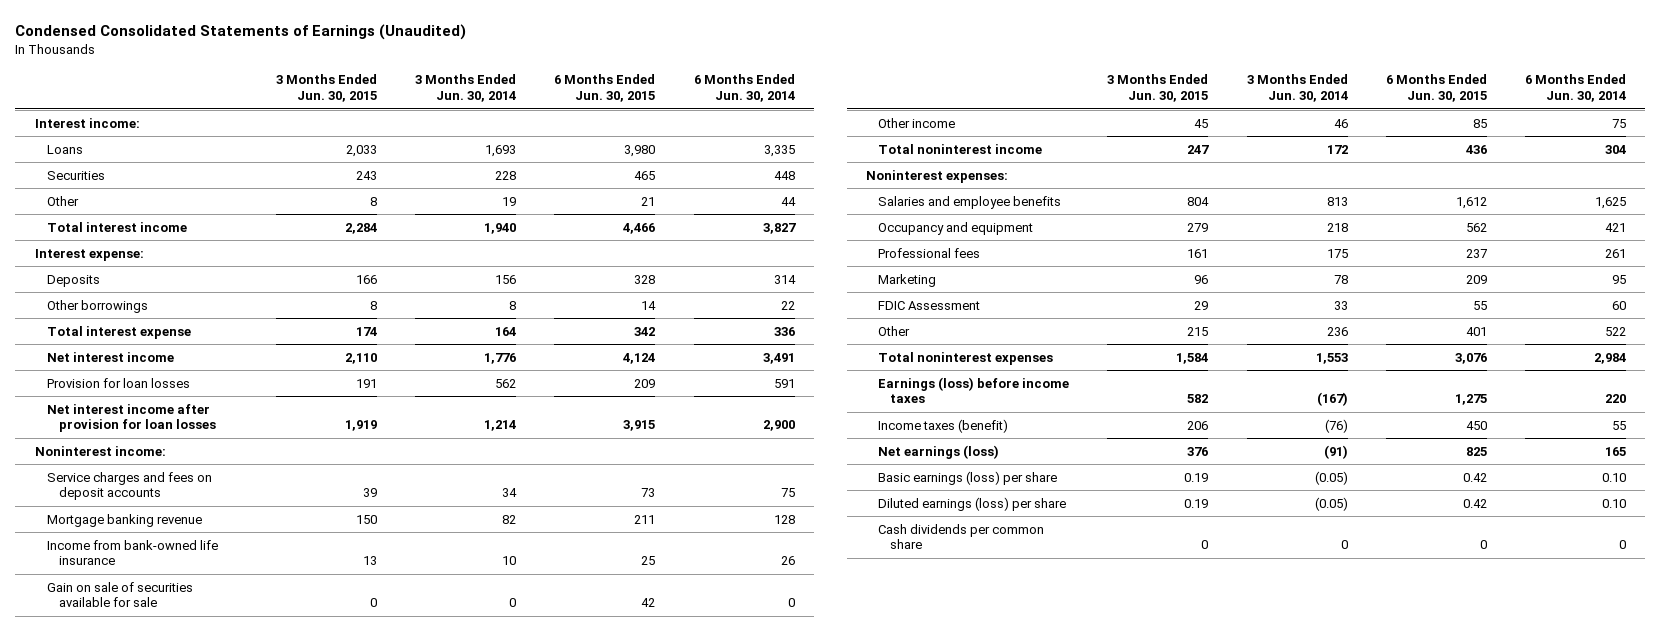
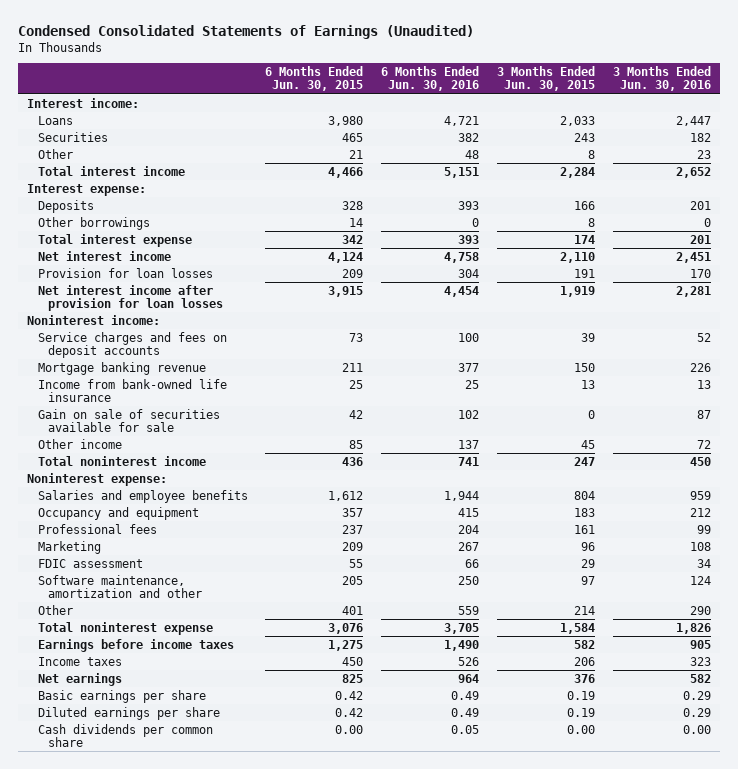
- | 3 Months Ended Jun. 30, 2015 | 3 Months Ended Jun. 30, 2014 | 6 Months Ended Jun. 30, 2015 | 6 Months Ended Jun. 30, 2014
+ | 6 Months Ended Jun. 30, 2015 | 6 Months Ended Jun. 30, 2016 | 3 Months Ended Jun. 30, 2015 | 3 Months Ended Jun. 30, 2016
- Noninterest expenses:
+ Noninterest expense:
- Occupancy and equipment | 279 | 218 | 562 | 421
+ Occupancy and equipment | 357 | 415 | 183 | 212
- FDIC Assessment | 29 | 33 | 55 | 60
- Other | 215 | 236 | 401 | 522
- Total noninterest expenses | 1,584 | 1,553 | 3,076 | 2,984
- Earnings (loss) before income taxes | 582 | (167) | 1,275 | 220
- Income taxes (benefit) | 206 | (76) | 450 | 55
- Net earnings (loss) | 376 | (91) | 825 | 165
- Basic earnings (loss) per share | 0.19 | (0.05) | 0.42 | 0.10
- Diluted earnings (loss) per share | 0.19 | (0.05) | 0.42 | 0.10
- Cash dividends per common share | 0 | 0 | 0 | 0
+ FDIC assessment | 55 | 66 | 29 | 34
+ Software maintenance, amortization and other | 205 | 250 | 97 | 124
+ Other | 401 | 559 | 214 | 290
+ Total noninterest expense | 3,076 | 3,705 | 1,584 | 1,826
+ Earnings before income taxes | 1,275 | 1,490 | 582 | 905
+ Income taxes | 450 | 526 | 206 | 323
+ Net earnings | 825 | 964 | 376 | 582
+ Basic earnings per share | 0.42 | 0.49 | 0.19 | 0.29
+ Diluted earnings per share | 0.42 | 0.49 | 0.19 | 0.29
+ Cash dividends per common share | 0.00 | 0.05 | 0.00 | 0.00

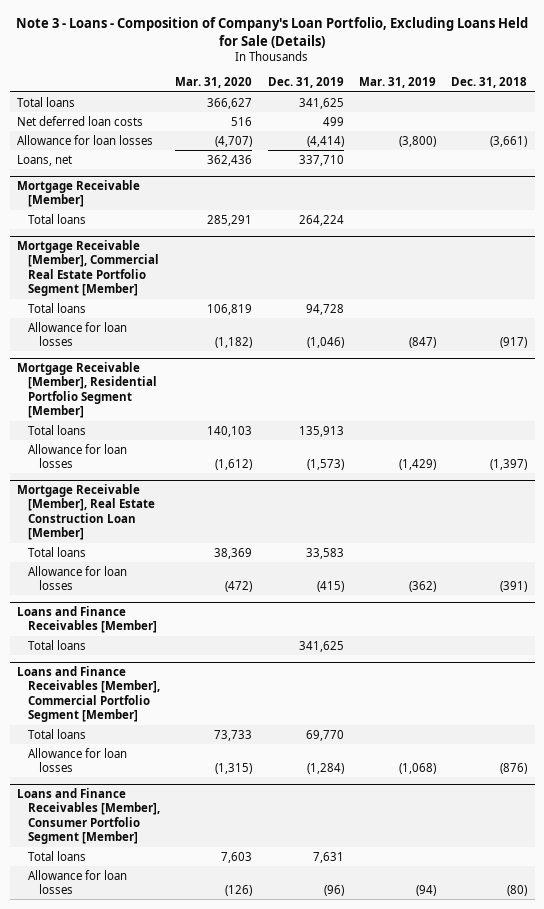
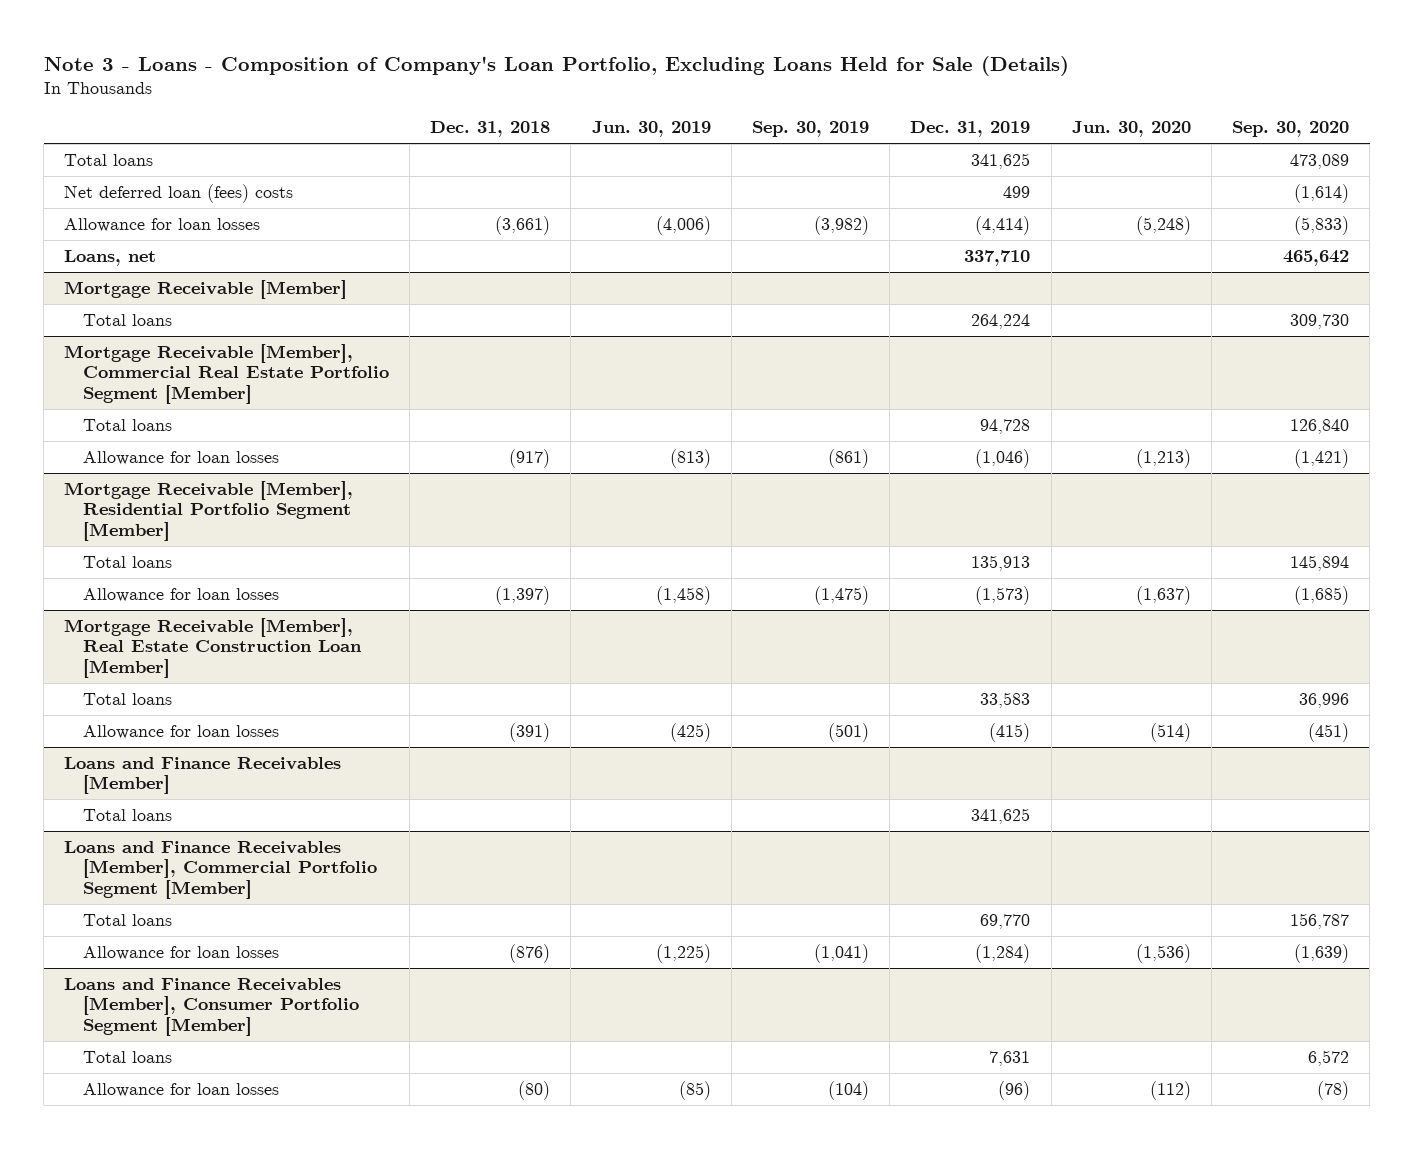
- | Mar. 31, 2020 | Dec. 31, 2019 | Mar. 31, 2019 | Dec. 31, 2018
+ | Dec. 31, 2018 | Jun. 30, 2019 | Sep. 30, 2019 | Dec. 31, 2019 | Jun. 30, 2020 | Sep. 30, 2020
- Net deferred loan costs | 516 | 499 | |
+ Net deferred loan (fees) costs | | | | 499 | | (1,614)

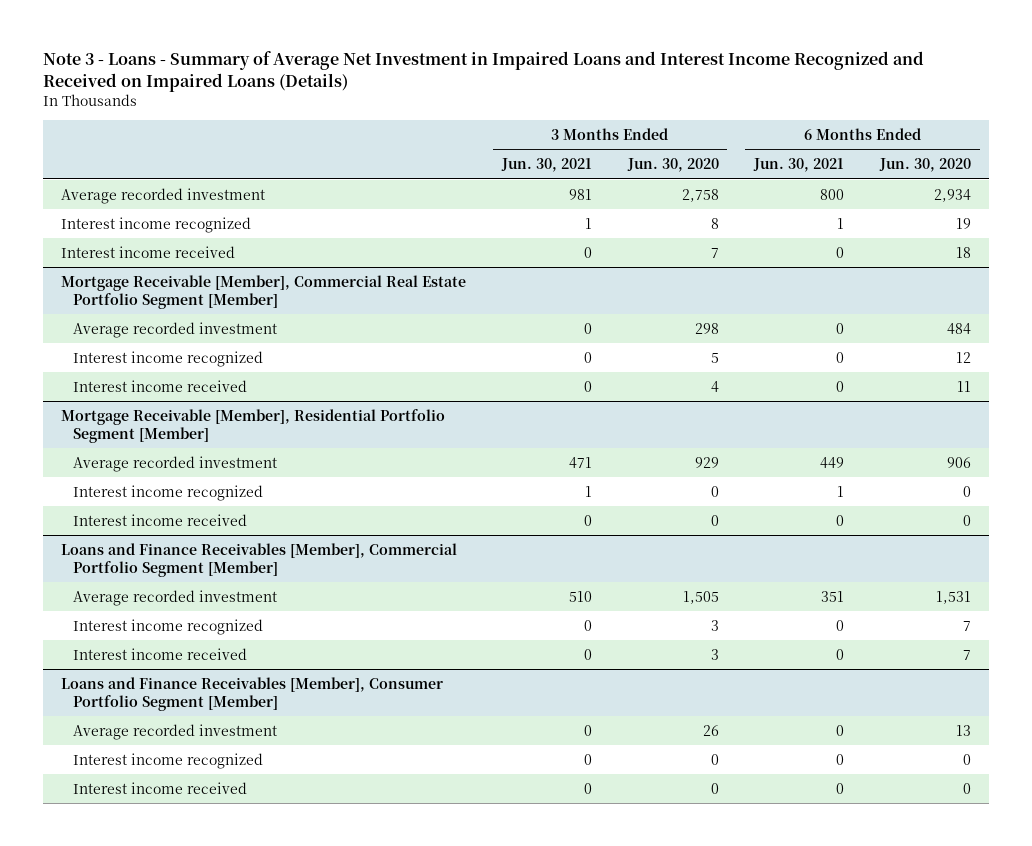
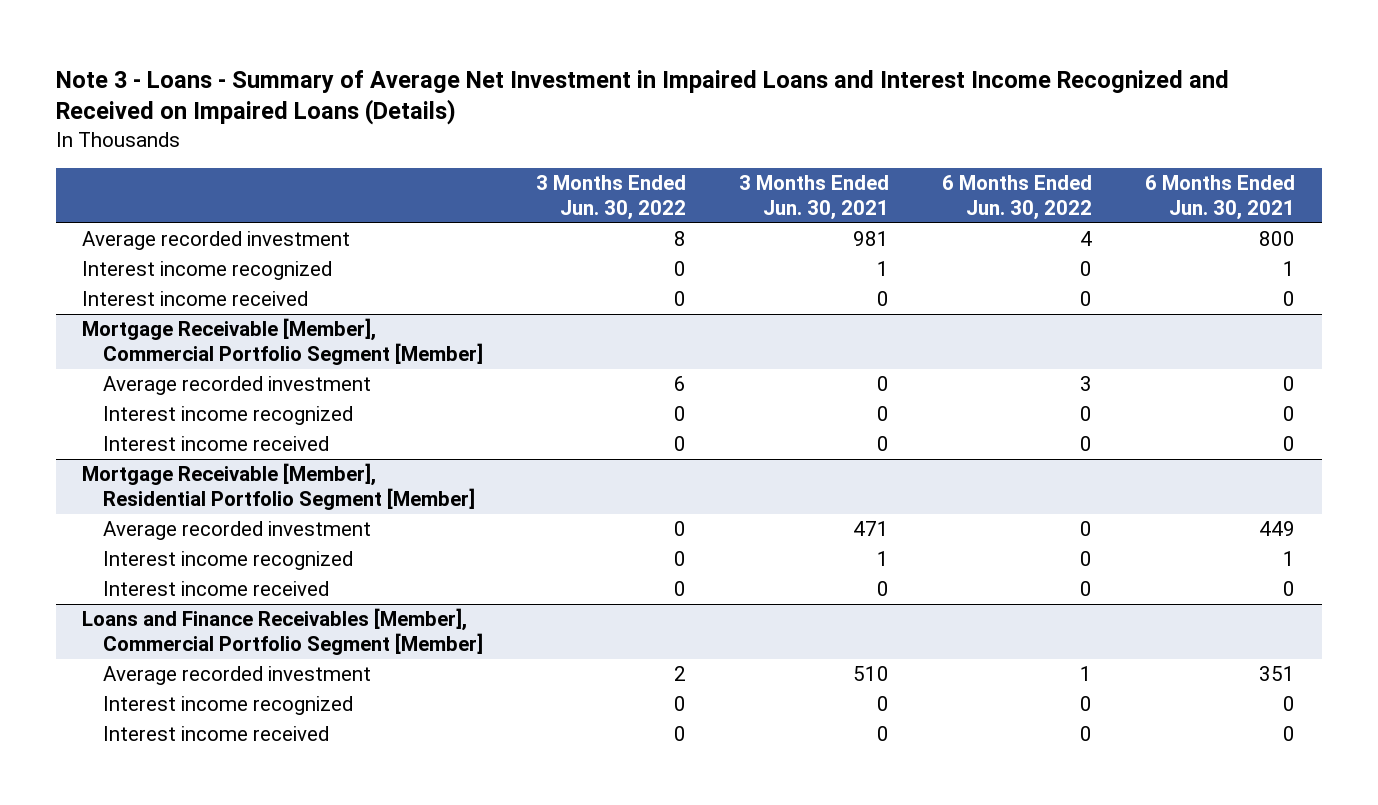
- | 3 Months Ended Jun. 30, 2021 | 3 Months Ended Jun. 30, 2020 | 6 Months Ended Jun. 30, 2021 | 6 Months Ended Jun. 30, 2020
+ | 3 Months Ended Jun. 30, 2022 | 3 Months Ended Jun. 30, 2021 | 6 Months Ended Jun. 30, 2022 | 6 Months Ended Jun. 30, 2021
- Mortgage Receivable [Member], Commercial Real Estate Portfolio Segment [Member]
+ Mortgage Receivable [Member], Commercial Portfolio Segment [Member]
- Loans and Finance Receivables [Member], Consumer Portfolio Segment [Member]
- Average recorded investment | 0 | 26 | 0 | 13
- Interest income recognized | 0 | 0 | 0 | 0
- Interest income received | 0 | 0 | 0 | 0

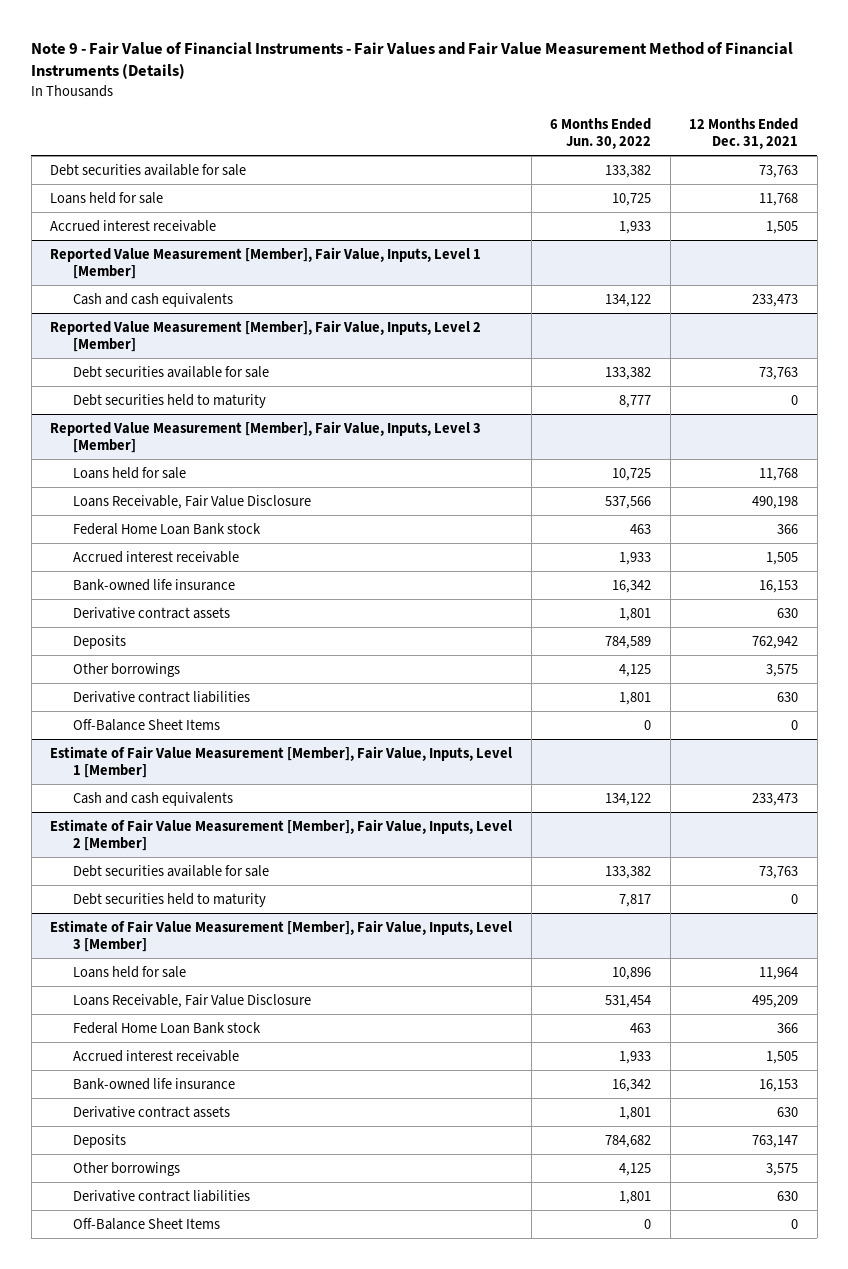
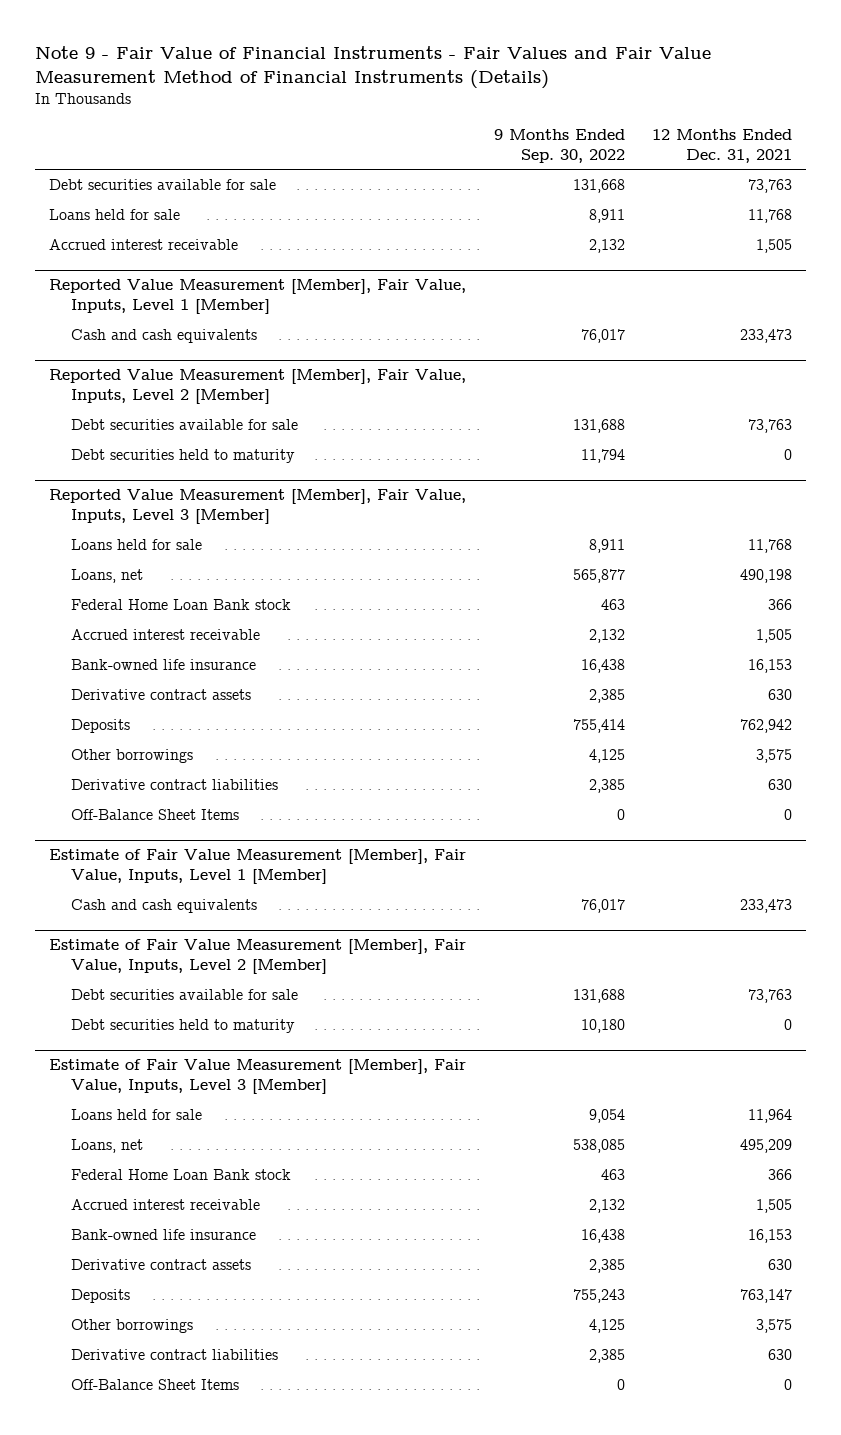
- | 6 Months Ended Jun. 30, 2022 | 12 Months Ended Dec. 31, 2021
+ | 9 Months Ended Sep. 30, 2022 | 12 Months Ended Dec. 31, 2021
@ Reported Value Measurement [Member], Fair Value, Inputs, Level 3 [Member]
- Loans Receivable, Fair Value Disclosure | 537,566 | 490,198
+ Loans, net | 565,877 | 490,198
@ Estimate of Fair Value Measurement [Member], Fair Value, Inputs, Level 3 [Member]
- Loans Receivable, Fair Value Disclosure | 531,454 | 495,209
+ Loans, net | 538,085 | 495,209

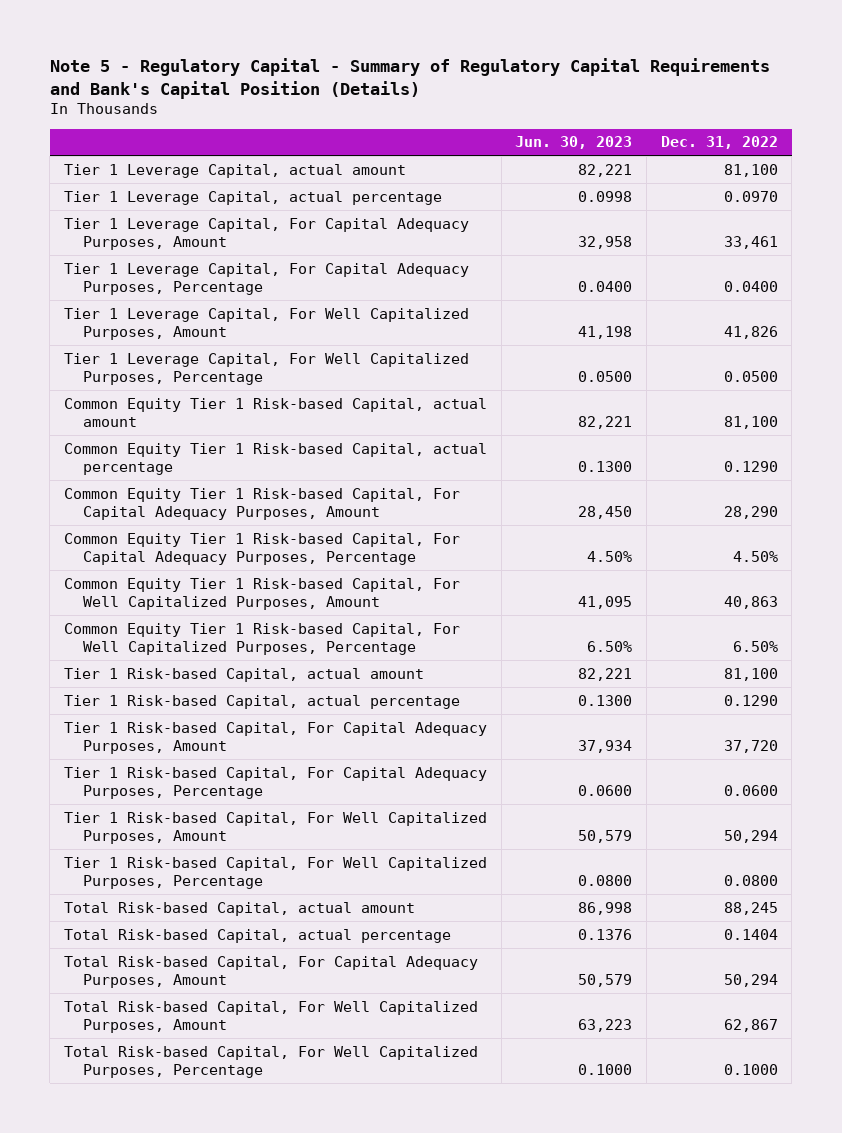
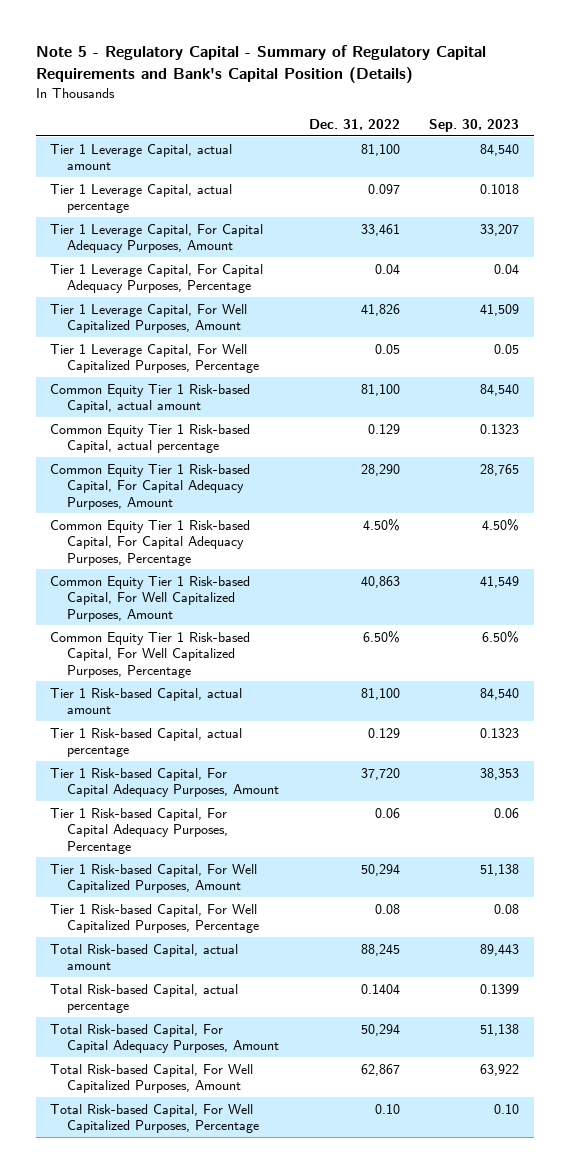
- | Jun. 30, 2023 | Dec. 31, 2022
+ | Dec. 31, 2022 | Sep. 30, 2023
- Tier 1 Leverage Capital, actual percentage | 0.0998 | 0.0970
+ Tier 1 Leverage Capital, actual percentage | 0.097 | 0.1018
- Tier 1 Leverage Capital, For Capital Adequacy Purposes, Percentage | 0.0400 | 0.0400
+ Tier 1 Leverage Capital, For Capital Adequacy Purposes, Percentage | 0.04 | 0.04
- Tier 1 Leverage Capital, For Well Capitalized Purposes, Percentage | 0.0500 | 0.0500
+ Tier 1 Leverage Capital, For Well Capitalized Purposes, Percentage | 0.05 | 0.05
- Common Equity Tier 1 Risk-based Capital, actual percentage | 0.1300 | 0.1290
+ Common Equity Tier 1 Risk-based Capital, actual percentage | 0.129 | 0.1323
- Tier 1 Risk-based Capital, actual percentage | 0.1300 | 0.1290
+ Tier 1 Risk-based Capital, actual percentage | 0.129 | 0.1323
- Tier 1 Risk-based Capital, For Capital Adequacy Purposes, Percentage | 0.0600 | 0.0600
+ Tier 1 Risk-based Capital, For Capital Adequacy Purposes, Percentage | 0.06 | 0.06
- Tier 1 Risk-based Capital, For Well Capitalized Purposes, Percentage | 0.0800 | 0.0800
+ Tier 1 Risk-based Capital, For Well Capitalized Purposes, Percentage | 0.08 | 0.08
- Total Risk-based Capital, For Well Capitalized Purposes, Percentage | 0.1000 | 0.1000
+ Total Risk-based Capital, For Well Capitalized Purposes, Percentage | 0.10 | 0.10

